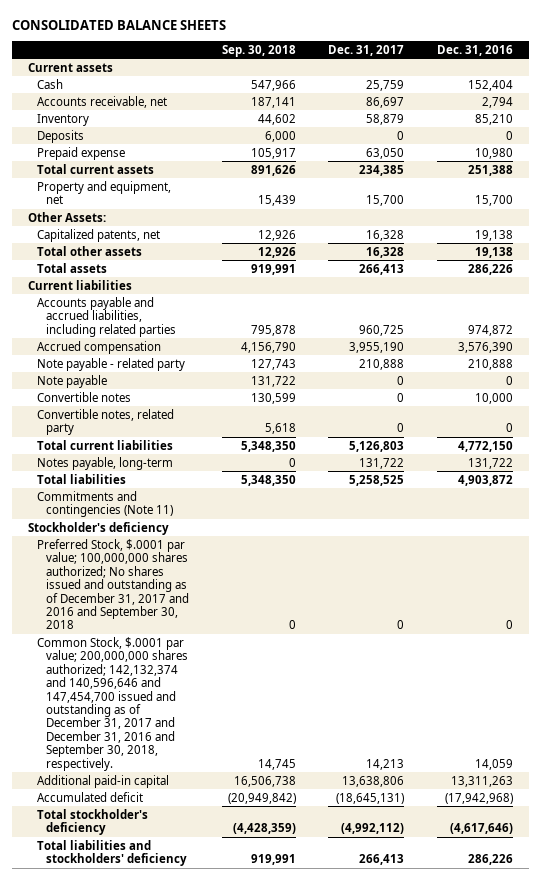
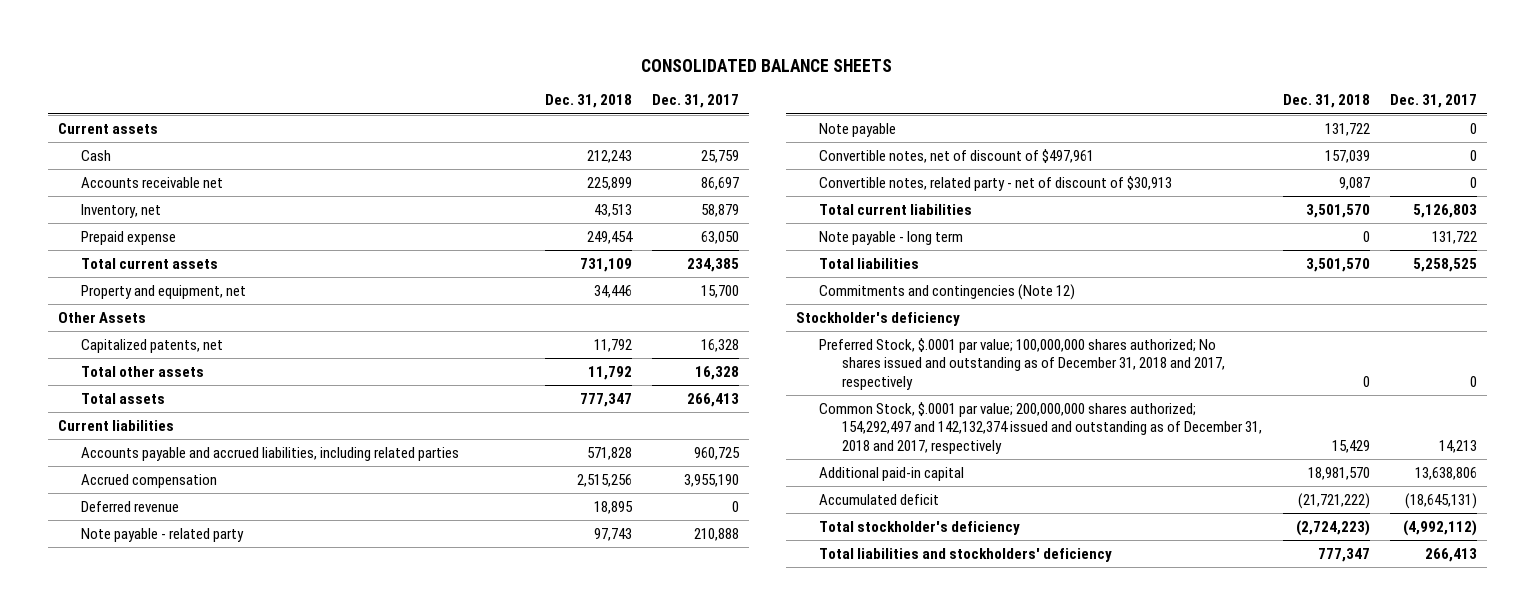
- | Sep. 30, 2018 | Dec. 31, 2017 | Dec. 31, 2016
+ | Dec. 31, 2018 | Dec. 31, 2017
- Accounts receivable, net | 187,141 | 86,697 | 2,794
- Inventory | 44,602 | 58,879 | 85,210
- Deposits | 6,000 | 0 | 0
+ Accounts receivable net | 225,899 | 86,697
+ Inventory, net | 43,513 | 58,879
- Other Assets:
+ Other Assets
+ Deferred revenue | 18,895 | 0
- Convertible notes | 130,599 | 0 | 10,000
- Convertible notes, related party | 5,618 | 0 | 0
+ Convertible notes, net of discount of $497,961 | 157,039 | 0
+ Convertible notes, related party - net of discount of $30,913 | 9,087 | 0
- Notes payable, long-term | 0 | 131,722 | 131,722
+ Note payable - long term | 0 | 131,722
- Commitments and contingencies (Note 11)
+ Commitments and contingencies (Note 12)
- Preferred Stock, $.0001 par value; 100,000,000 shares authorized; No shares issued and outstanding as of December 31, 2017 and 2016 and September 30, 2018 | 0 | 0 | 0
- Common Stock, $.0001 par value; 200,000,000 shares authorized; 142,132,374 and 140,596,646 and 147,454,700 issued and outstanding as of December 31, 2017 and December 31, 2016 and September 30, 2018, respectively. | 14,745 | 14,213 | 14,059
+ Preferred Stock, $.0001 par value; 100,000,000 shares authorized; No shares issued and outstanding as of December 31, 2018 and 2017, respectively | 0 | 0
+ Common Stock, $.0001 par value; 200,000,000 shares authorized; 154,292,497 and 142,132,374 issued and outstanding as of December 31, 2018 and 2017, respectively | 15,429 | 14,213

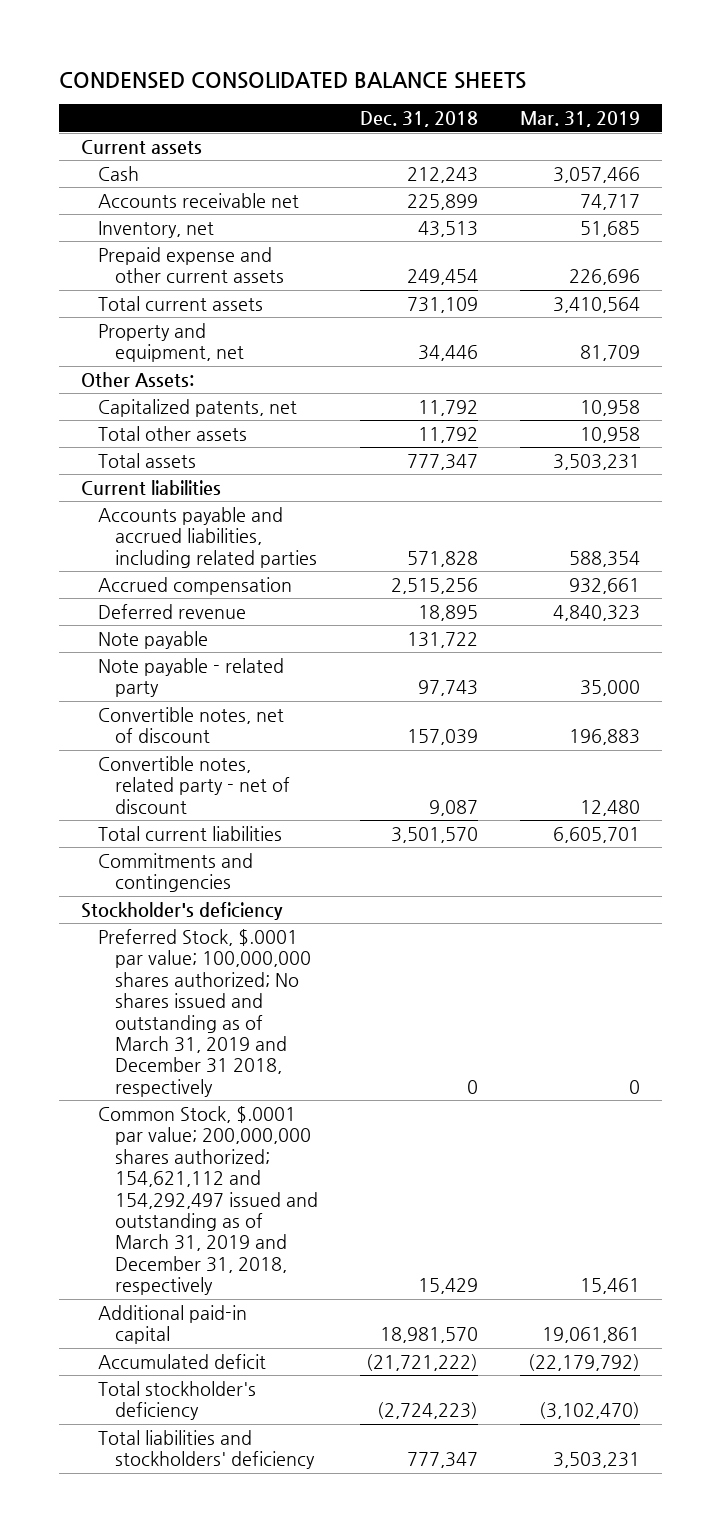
- CONSOLIDATED BALANCE SHEETS
+ CONDENSED CONSOLIDATED BALANCE SHEETS
- | Dec. 31, 2018 | Dec. 31, 2017
+ | Dec. 31, 2018 | Mar. 31, 2019
- Prepaid expense | 249,454 | 63,050
+ Prepaid expense and other current assets | 249,454 | 226,696
- Other Assets
+ Other Assets:
- Convertible notes, net of discount of $497,961 | 157,039 | 0
- Convertible notes, related party - net of discount of $30,913 | 9,087 | 0
moved down: Note payable - related party | 97,743 | 35,000
+ Convertible notes, net of discount | 157,039 | 196,883
+ Convertible notes, related party - net of discount | 9,087 | 12,480
- Note payable - long term | 0 | 131,722
- Total liabilities | 3,501,570 | 5,258,525
- Commitments and contingencies (Note 12)
+ Commitments and contingencies
- Preferred Stock, $.0001 par value; 100,000,000 shares authorized; No shares issued and outstanding as of December 31, 2018 and 2017, respectively | 0 | 0
- Common Stock, $.0001 par value; 200,000,000 shares authorized; 154,292,497 and 142,132,374 issued and outstanding as of December 31, 2018 and 2017, respectively | 15,429 | 14,213
+ Preferred Stock, $.0001 par value; 100,000,000 shares authorized; No shares issued and outstanding as of March 31, 2019 and December 31 2018, respectively | 0 | 0
+ Common Stock, $.0001 par value; 200,000,000 shares authorized; 154,621,112 and 154,292,497 issued and outstanding as of March 31, 2019 and December 31, 2018, respectively | 15,429 | 15,461

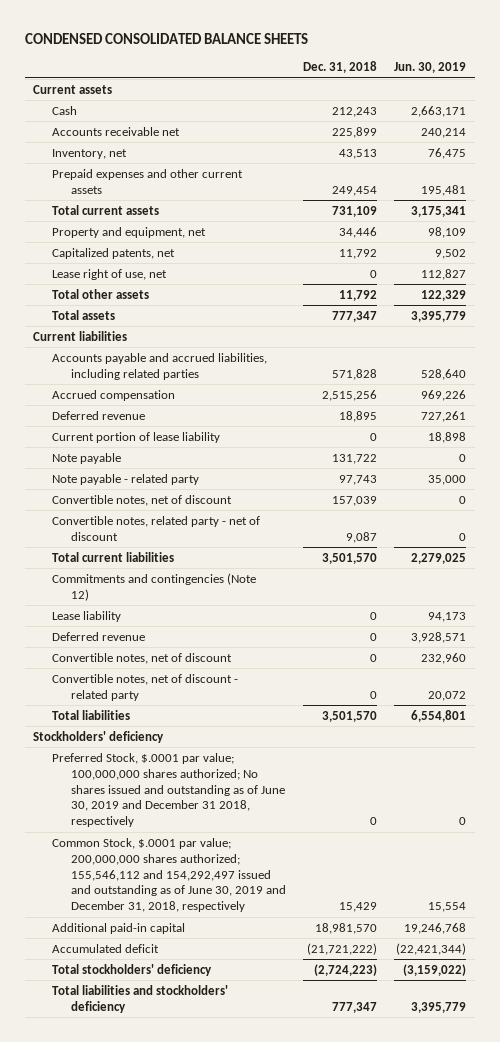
- | Dec. 31, 2018 | Mar. 31, 2019
+ | Dec. 31, 2018 | Jun. 30, 2019
- Prepaid expense and other current assets | 249,454 | 226,696
+ Prepaid expenses and other current assets | 249,454 | 195,481
- Other Assets:
+ Lease right of use, net | 0 | 112,827
+ Current portion of lease liability | 0 | 18,898
- Commitments and contingencies
- Stockholder's deficiency
- Preferred Stock, $.0001 par value; 100,000,000 shares authorized; No shares issued and outstanding as of March 31, 2019 and December 31 2018, respectively | 0 | 0
- Common Stock, $.0001 par value; 200,000,000 shares authorized; 154,621,112 and 154,292,497 issued and outstanding as of March 31, 2019 and December 31, 2018, respectively | 15,429 | 15,461
+ Commitments and contingencies (Note 12)
+ Lease liability | 0 | 94,173
+ Deferred revenue | 0 | 3,928,571
+ Convertible notes, net of discount | 0 | 232,960
+ Convertible notes, net of discount - related party | 0 | 20,072
+ Total liabilities | 3,501,570 | 6,554,801
+ Stockholders' deficiency
+ Preferred Stock, $.0001 par value; 100,000,000 shares authorized; No shares issued and outstanding as of June 30, 2019 and December 31 2018, respectively | 0 | 0
+ Common Stock, $.0001 par value; 200,000,000 shares authorized; 155,546,112 and 154,292,497 issued and outstanding as of June 30, 2019 and December 31, 2018, respectively | 15,429 | 15,554
- Total stockholder's deficiency | (2,724,223) | (3,102,470)
+ Total stockholders' deficiency | (2,724,223) | (3,159,022)

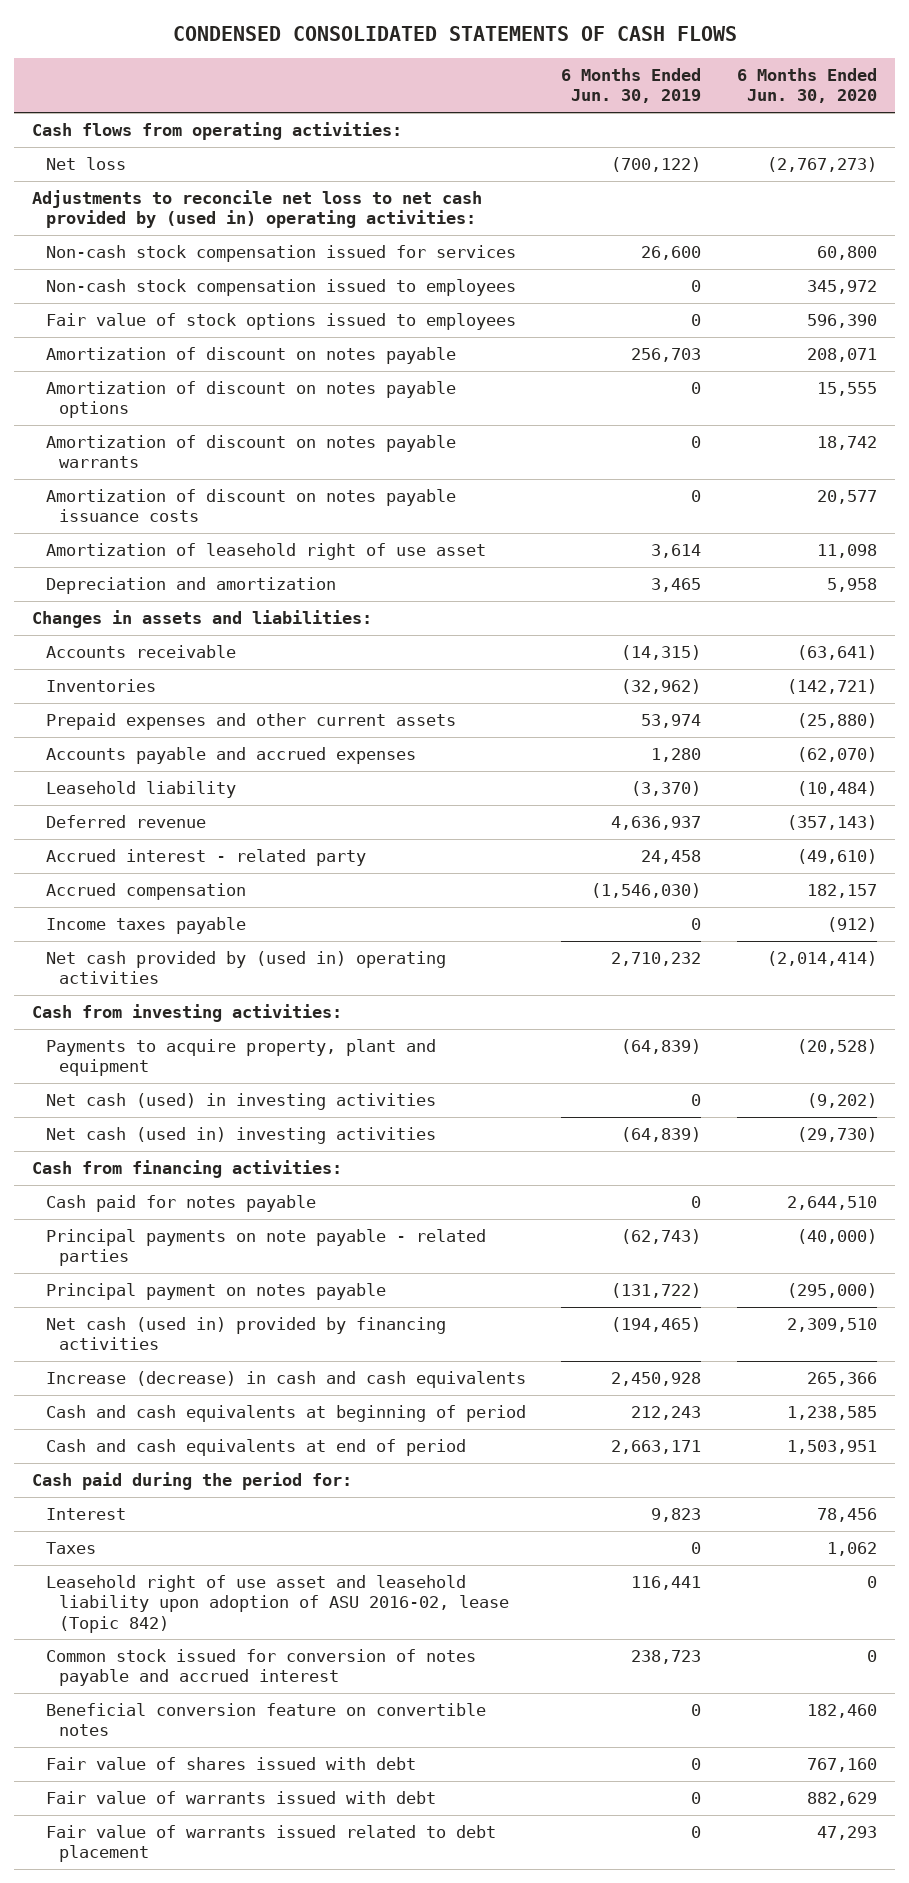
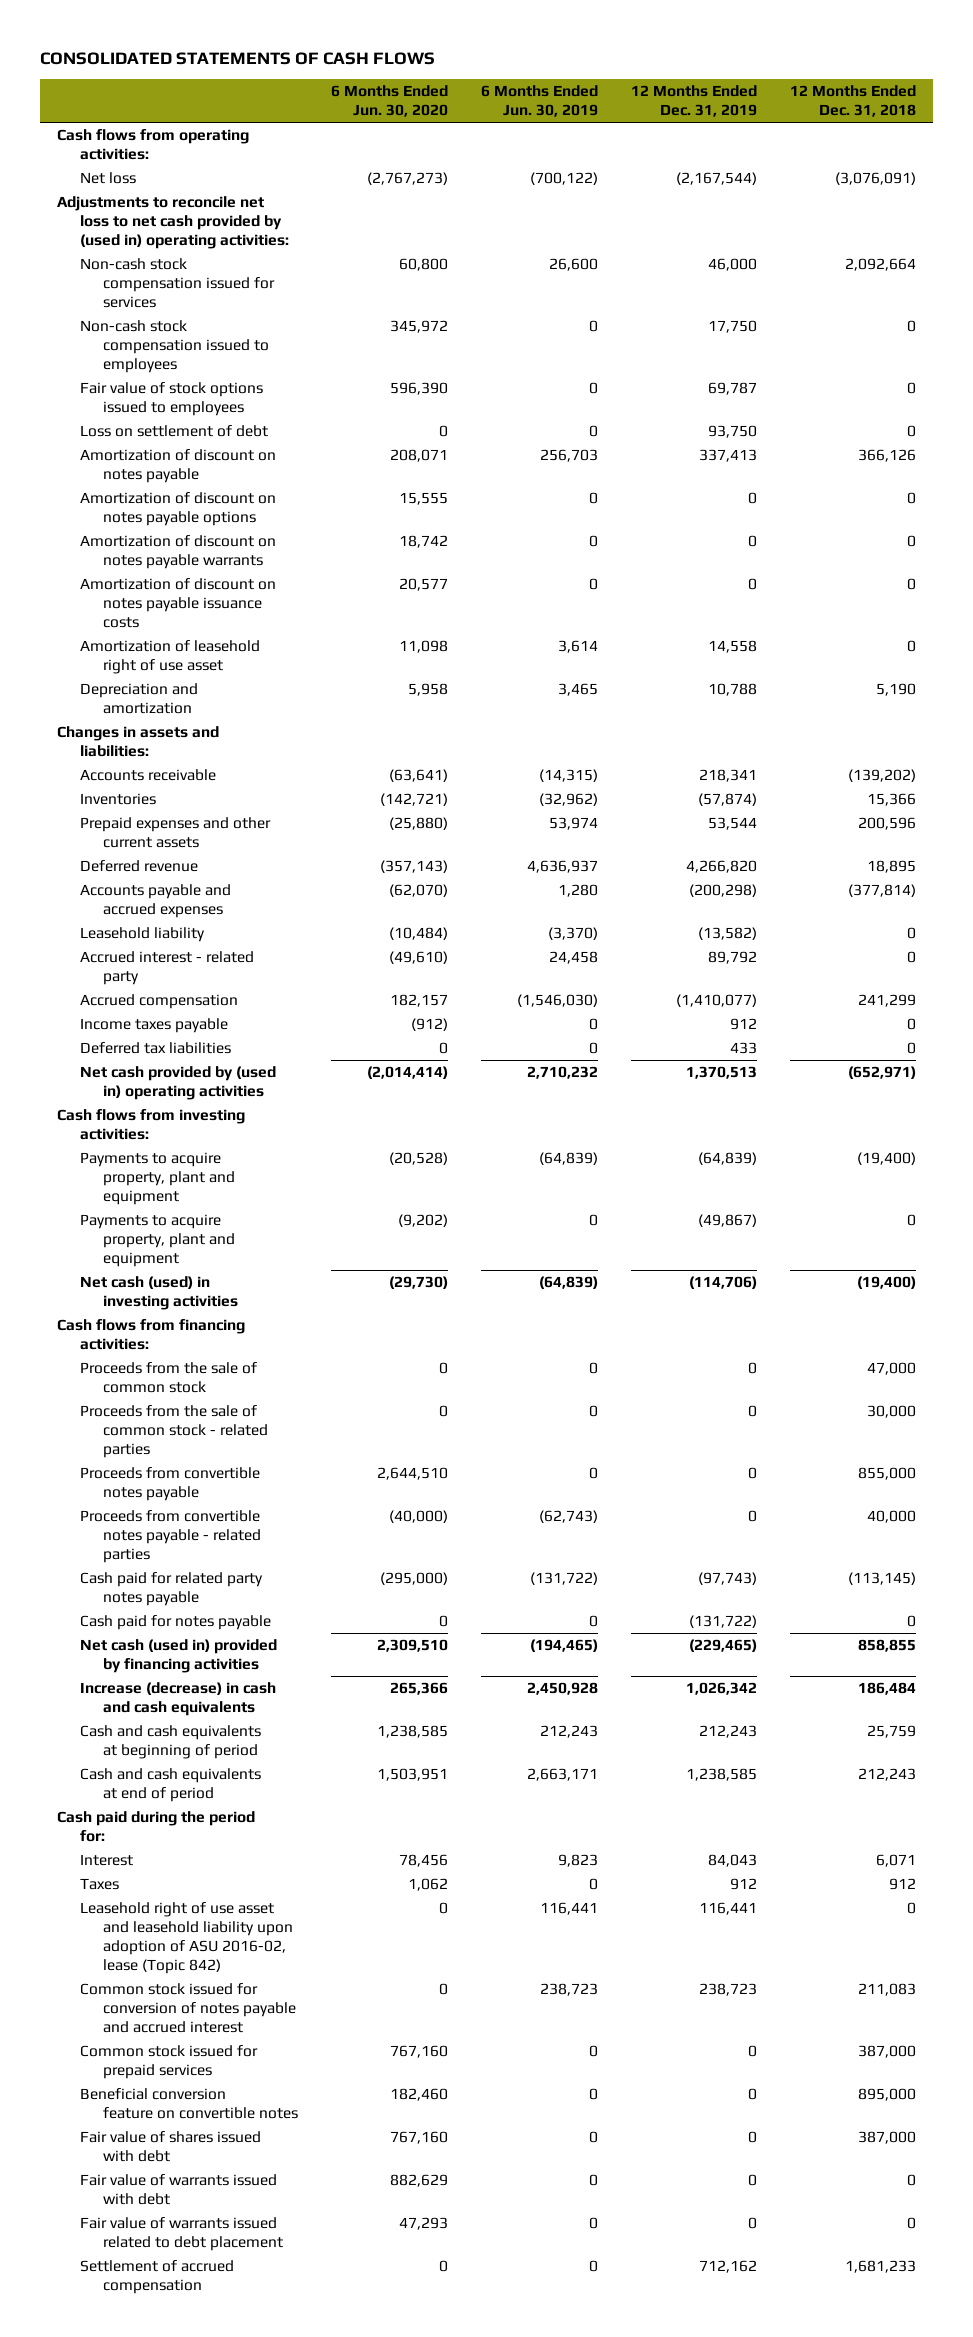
- CONDENSED CONSOLIDATED STATEMENTS OF CASH FLOWS
+ CONSOLIDATED STATEMENTS OF CASH FLOWS
- | 6 Months Ended Jun. 30, 2019 | 6 Months Ended Jun. 30, 2020
+ | 6 Months Ended Jun. 30, 2020 | 6 Months Ended Jun. 30, 2019 | 12 Months Ended Dec. 31, 2019 | 12 Months Ended Dec. 31, 2018
+ Loss on settlement of debt | 0 | 0 | 93,750 | 0
moved up: Deferred revenue | (357,143) | 4,636,937 | 4,266,820 | 18,895
+ Deferred tax liabilities | 0 | 0 | 433 | 0
- Cash from investing activities:
+ Cash flows from investing activities:
- Net cash (used) in investing activities | 0 | (9,202)
- Net cash (used in) investing activities | (64,839) | (29,730)
- Cash from financing activities:
- Cash paid for notes payable | 0 | 2,644,510
- Principal payments on note payable - related parties | (62,743) | (40,000)
- Principal payment on notes payable | (131,722) | (295,000)
+ Payments to acquire property, plant and equipment | (9,202) | 0 | (49,867) | 0
+ Net cash (used) in investing activities | (29,730) | (64,839) | (114,706) | (19,400)
+ Cash flows from financing activities:
+ Proceeds from the sale of common stock | 0 | 0 | 0 | 47,000
+ Proceeds from the sale of common stock - related parties | 0 | 0 | 0 | 30,000
+ Proceeds from convertible notes payable | 2,644,510 | 0 | 0 | 855,000
+ Proceeds from convertible notes payable - related parties | (40,000) | (62,743) | 0 | 40,000
+ Cash paid for related party notes payable | (295,000) | (131,722) | (97,743) | (113,145)
+ Cash paid for notes payable | 0 | 0 | (131,722) | 0
+ Common stock issued for prepaid services | 767,160 | 0 | 0 | 387,000
+ Settlement of accrued compensation | 0 | 0 | 712,162 | 1,681,233

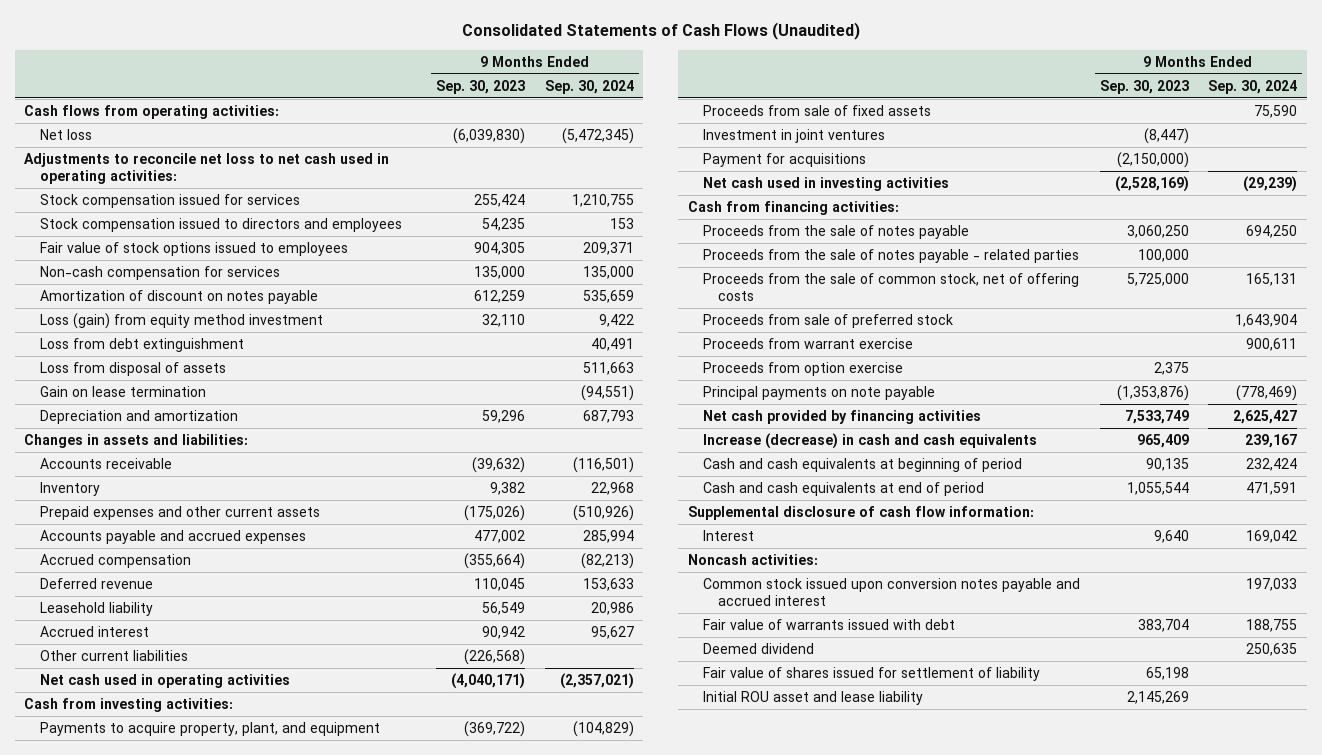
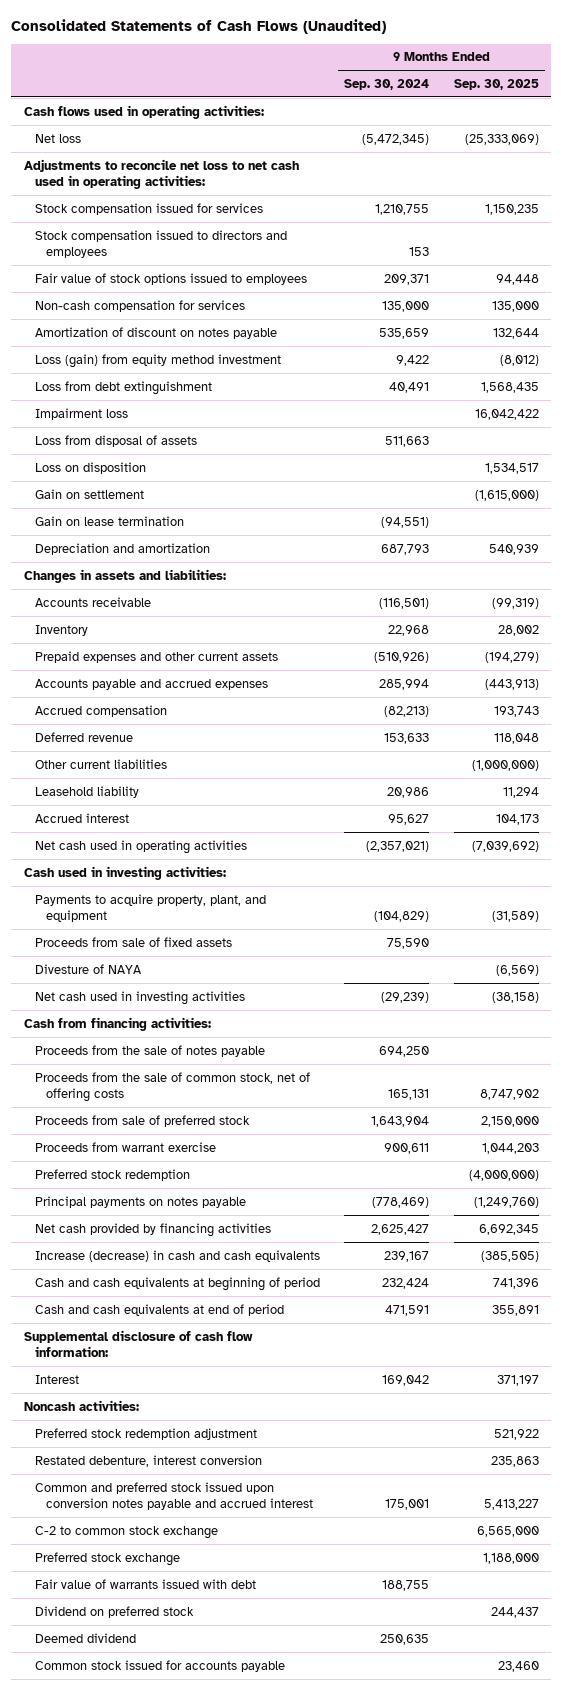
- | 9 Months Ended Sep. 30, 2023 | 9 Months Ended Sep. 30, 2024
+ | 9 Months Ended Sep. 30, 2024 | 9 Months Ended Sep. 30, 2025
- Cash flows from operating activities:
+ Cash flows used in operating activities:
+ Impairment loss | | 16,042,422
+ Loss on disposition | | 1,534,517
+ Gain on settlement | | (1,615,000)
moved up: Other current liabilities | | (1,000,000)
- Cash from investing activities:
+ Cash used in investing activities:
- Investment in joint ventures | (8,447) |
- Payment for acquisitions | (2,150,000) |
+ Divesture of NAYA | | (6,569)
- Proceeds from the sale of notes payable - related parties | 100,000 |
- Proceeds from option exercise | 2,375 |
- Principal payments on note payable | (1,353,876) | (778,469)
+ Preferred stock redemption | | (4,000,000)
+ Principal payments on notes payable | (778,469) | (1,249,760)
- Common stock issued upon conversion notes payable and accrued interest | | 197,033
+ Preferred stock redemption adjustment | | 521,922
+ Restated debenture, interest conversion | | 235,863
+ Common and preferred stock issued upon conversion notes payable and accrued interest | 175,001 | 5,413,227
+ C-2 to common stock exchange | | 6,565,000
+ Preferred stock exchange | | 1,188,000
+ Dividend on preferred stock | | 244,437
- Fair value of shares issued for settlement of liability | 65,198 |
- Initial ROU asset and lease liability | 2,145,269 |
+ Common stock issued for accounts payable | | 23,460

